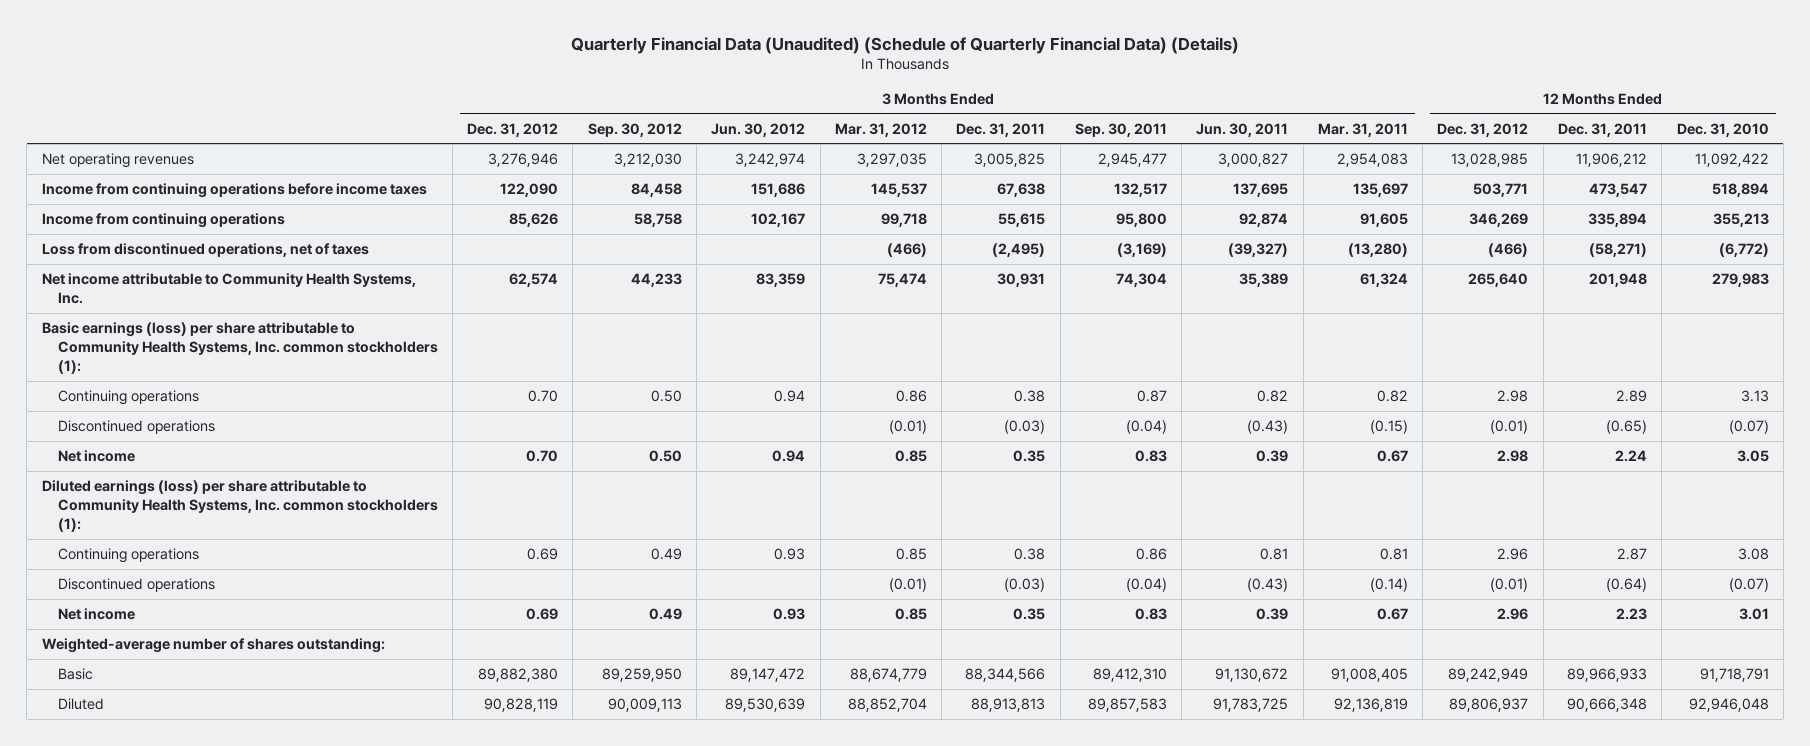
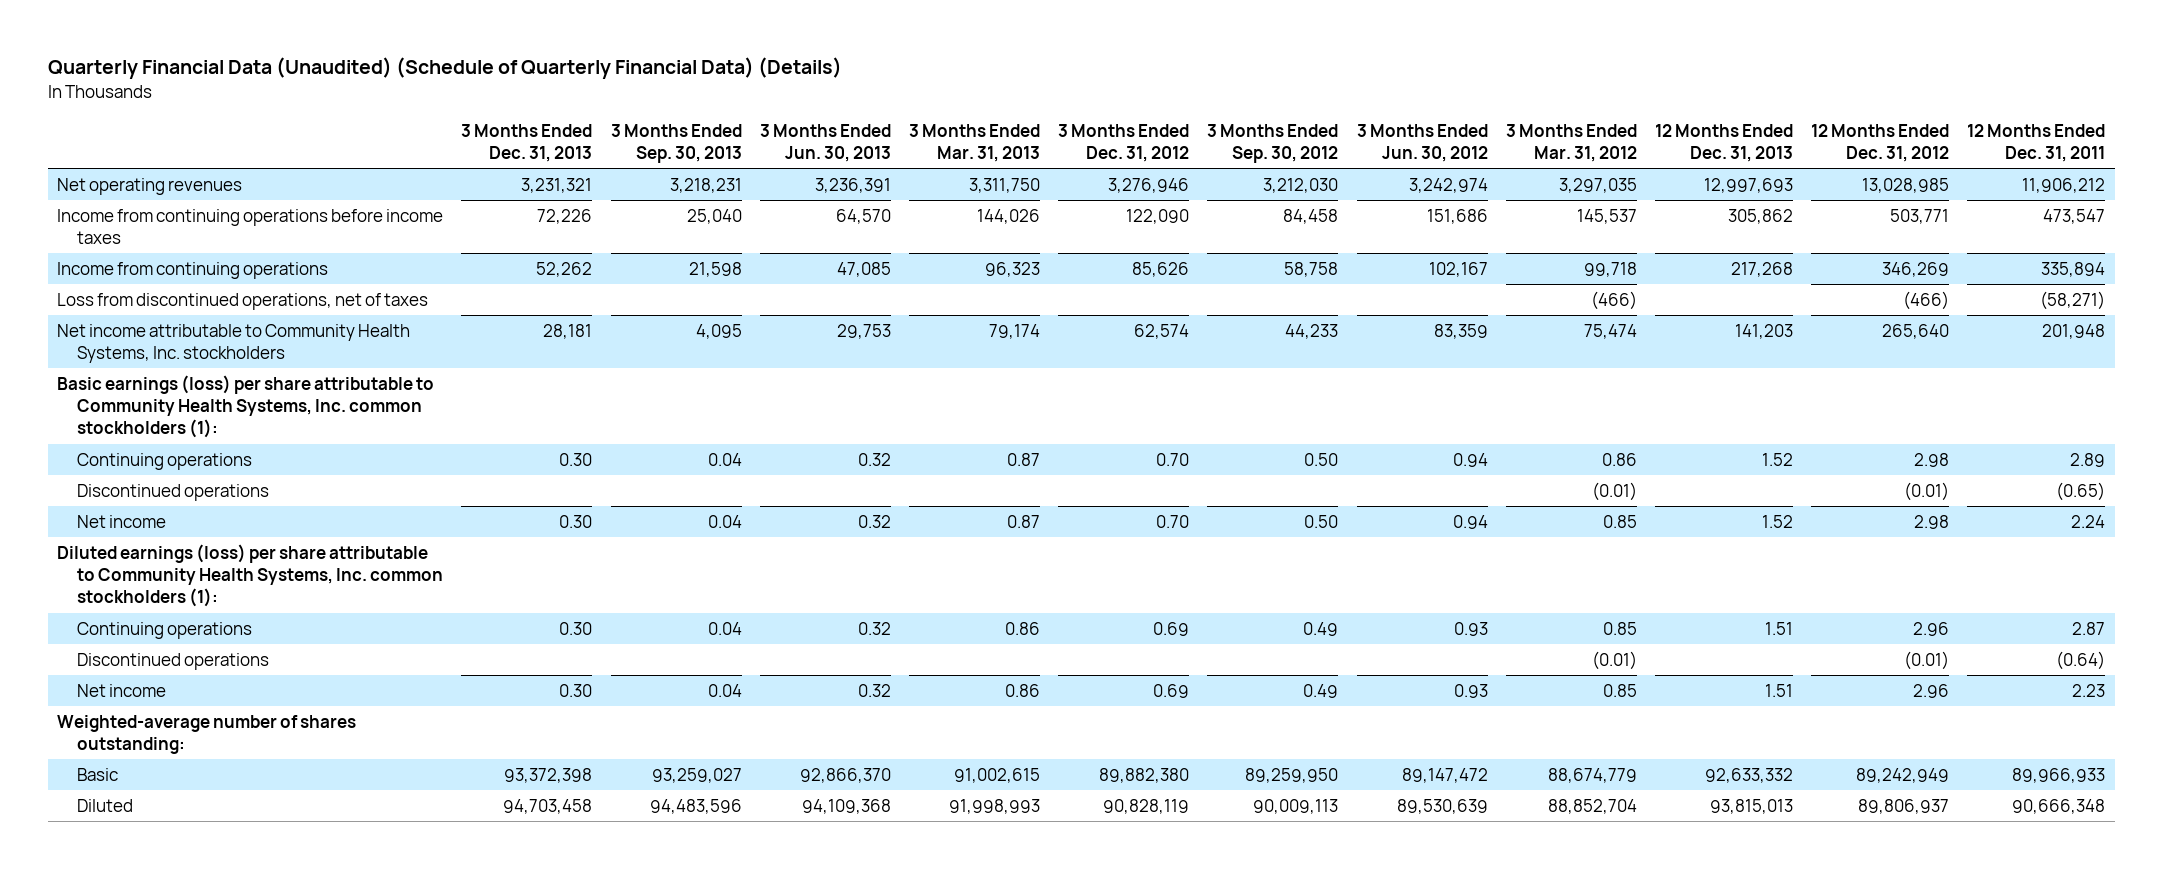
- | 3 Months Ended Dec. 31, 2012 | 3 Months Ended Sep. 30, 2012 | 3 Months Ended Jun. 30, 2012 | 3 Months Ended Mar. 31, 2012 | 3 Months Ended Dec. 31, 2011 | 3 Months Ended Sep. 30, 2011 | 3 Months Ended Jun. 30, 2011 | 3 Months Ended Mar. 31, 2011 | 12 Months Ended Dec. 31, 2012 | 12 Months Ended Dec. 31, 2011 | 12 Months Ended Dec. 31, 2010
+ | 3 Months Ended Dec. 31, 2013 | 3 Months Ended Sep. 30, 2013 | 3 Months Ended Jun. 30, 2013 | 3 Months Ended Mar. 31, 2013 | 3 Months Ended Dec. 31, 2012 | 3 Months Ended Sep. 30, 2012 | 3 Months Ended Jun. 30, 2012 | 3 Months Ended Mar. 31, 2012 | 12 Months Ended Dec. 31, 2013 | 12 Months Ended Dec. 31, 2012 | 12 Months Ended Dec. 31, 2011
- Net income attributable to Community Health Systems, Inc. | 62,574 | 44,233 | 83,359 | 75,474 | 30,931 | 74,304 | 35,389 | 61,324 | 265,640 | 201,948 | 279,983
+ Net income attributable to Community Health Systems, Inc. stockholders | 28,181 | 4,095 | 29,753 | 79,174 | 62,574 | 44,233 | 83,359 | 75,474 | 141,203 | 265,640 | 201,948

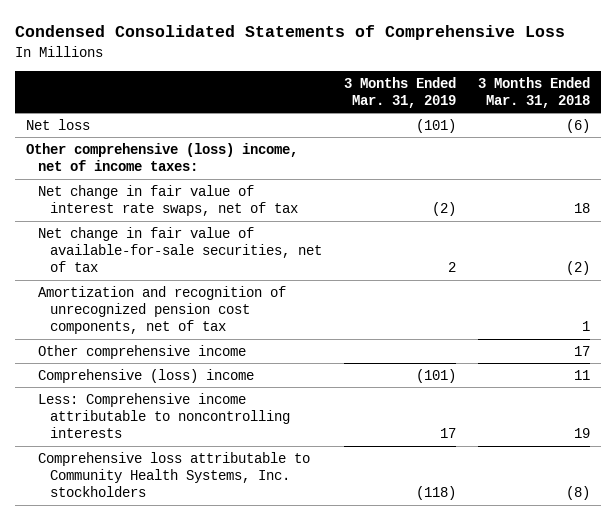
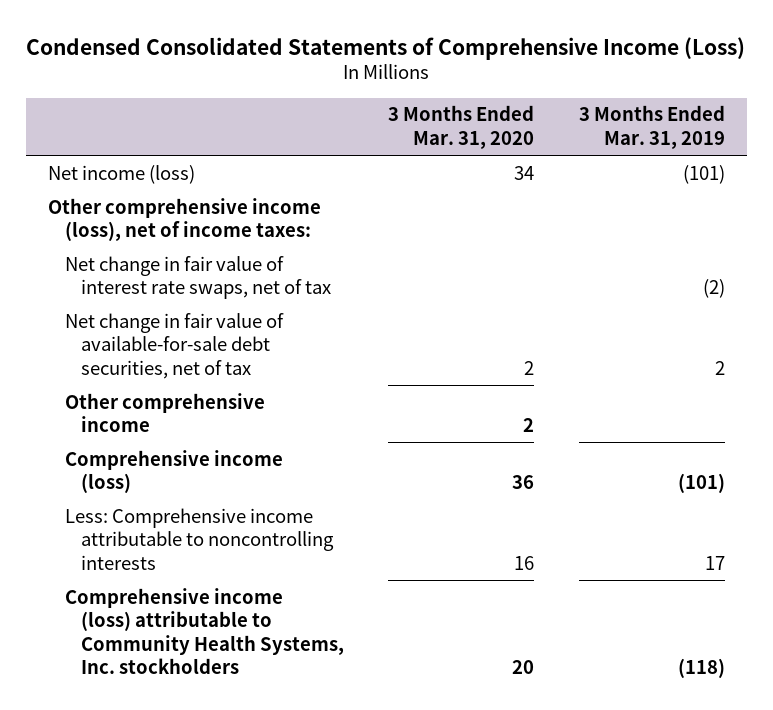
- Condensed Consolidated Statements of Comprehensive Loss
+ Condensed Consolidated Statements of Comprehensive Income (Loss)
- | 3 Months Ended Mar. 31, 2019 | 3 Months Ended Mar. 31, 2018
+ | 3 Months Ended Mar. 31, 2020 | 3 Months Ended Mar. 31, 2019
- Net loss | (101) | (6)
- Other comprehensive (loss) income, net of income taxes:
+ Net income (loss) | 34 | (101)
+ Other comprehensive income (loss), net of income taxes:
- Net change in fair value of available-for-sale securities, net of tax | 2 | (2)
- Amortization and recognition of unrecognized pension cost components, net of tax | | 1
+ Net change in fair value of available-for-sale debt securities, net of tax | 2 | 2
- Comprehensive (loss) income | (101) | 11
+ Comprehensive income (loss) | 36 | (101)
- Comprehensive loss attributable to Community Health Systems, Inc. stockholders | (118) | (8)
+ Comprehensive income (loss) attributable to Community Health Systems, Inc. stockholders | 20 | (118)

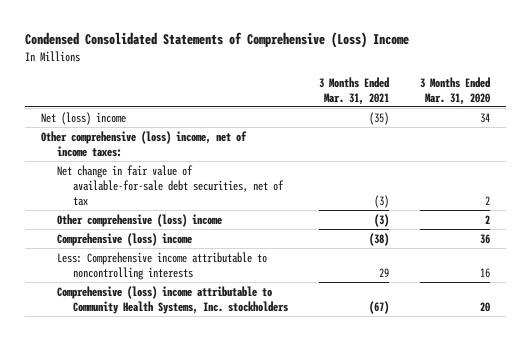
- Condensed Consolidated Statements of Comprehensive Income (Loss)
+ Condensed Consolidated Statements of Comprehensive (Loss) Income
- | 3 Months Ended Mar. 31, 2020 | 3 Months Ended Mar. 31, 2019
+ | 3 Months Ended Mar. 31, 2021 | 3 Months Ended Mar. 31, 2020
- Net income (loss) | 34 | (101)
- Other comprehensive income (loss), net of income taxes:
- Net change in fair value of interest rate swaps, net of tax | | (2)
+ Net (loss) income | (35) | 34
+ Other comprehensive (loss) income, net of income taxes:
- Other comprehensive income | 2 |
- Comprehensive income (loss) | 36 | (101)
+ Other comprehensive (loss) income | (3) | 2
+ Comprehensive (loss) income | (38) | 36
- Comprehensive income (loss) attributable to Community Health Systems, Inc. stockholders | 20 | (118)
+ Comprehensive (loss) income attributable to Community Health Systems, Inc. stockholders | (67) | 20

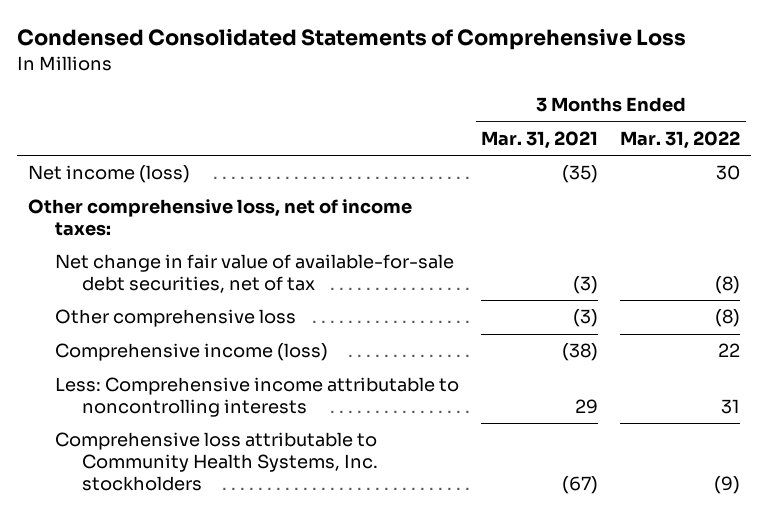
- Condensed Consolidated Statements of Comprehensive (Loss) Income
+ Condensed Consolidated Statements of Comprehensive Loss
- | 3 Months Ended Mar. 31, 2021 | 3 Months Ended Mar. 31, 2020
+ | 3 Months Ended Mar. 31, 2021 | 3 Months Ended Mar. 31, 2022
- Net (loss) income | (35) | 34
- Other comprehensive (loss) income, net of income taxes:
+ Net income (loss) | (35) | 30
+ Other comprehensive loss, net of income taxes:
- Other comprehensive (loss) income | (3) | 2
- Comprehensive (loss) income | (38) | 36
+ Other comprehensive loss | (3) | (8)
+ Comprehensive income (loss) | (38) | 22
- Comprehensive (loss) income attributable to Community Health Systems, Inc. stockholders | (67) | 20
+ Comprehensive loss attributable to Community Health Systems, Inc. stockholders | (67) | (9)

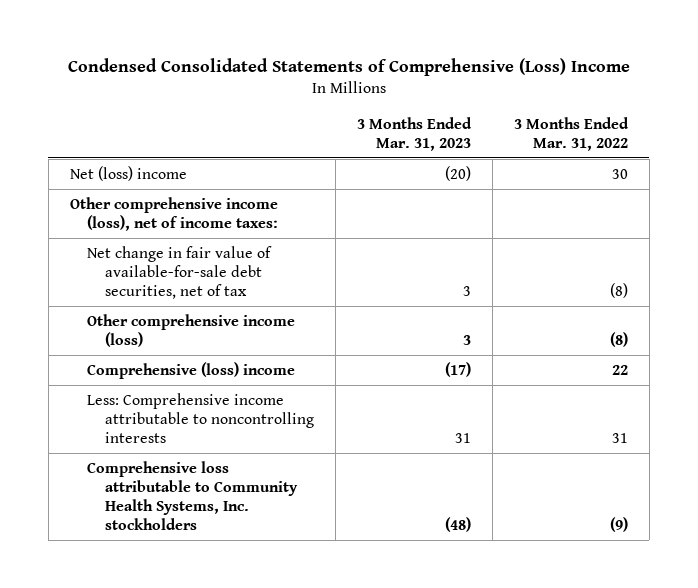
- Condensed Consolidated Statements of Comprehensive Loss
+ Condensed Consolidated Statements of Comprehensive (Loss) Income
- | 3 Months Ended Mar. 31, 2021 | 3 Months Ended Mar. 31, 2022
+ | 3 Months Ended Mar. 31, 2023 | 3 Months Ended Mar. 31, 2022
- Net income (loss) | (35) | 30
- Other comprehensive loss, net of income taxes:
+ Net (loss) income | (20) | 30
+ Other comprehensive income (loss), net of income taxes:
- Other comprehensive loss | (3) | (8)
- Comprehensive income (loss) | (38) | 22
+ Other comprehensive income (loss) | 3 | (8)
+ Comprehensive (loss) income | (17) | 22

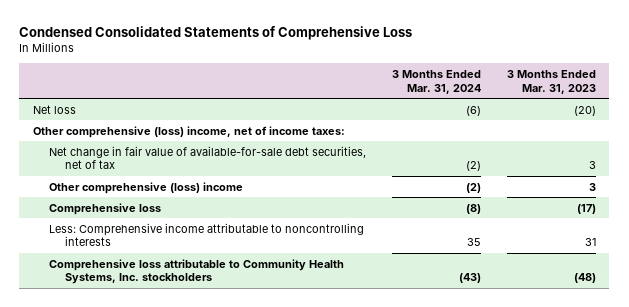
- Condensed Consolidated Statements of Comprehensive (Loss) Income
+ Condensed Consolidated Statements of Comprehensive Loss
- | 3 Months Ended Mar. 31, 2023 | 3 Months Ended Mar. 31, 2022
+ | 3 Months Ended Mar. 31, 2024 | 3 Months Ended Mar. 31, 2023
- Net (loss) income | (20) | 30
- Other comprehensive income (loss), net of income taxes:
+ Net loss | (6) | (20)
+ Other comprehensive (loss) income, net of income taxes:
- Other comprehensive income (loss) | 3 | (8)
- Comprehensive (loss) income | (17) | 22
+ Other comprehensive (loss) income | (2) | 3
+ Comprehensive loss | (8) | (17)

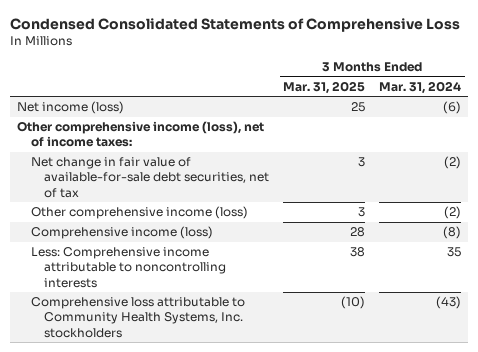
- | 3 Months Ended Mar. 31, 2024 | 3 Months Ended Mar. 31, 2023
+ | 3 Months Ended Mar. 31, 2025 | 3 Months Ended Mar. 31, 2024
- Net loss | (6) | (20)
- Other comprehensive (loss) income, net of income taxes:
+ Net income (loss) | 25 | (6)
+ Other comprehensive income (loss), net of income taxes:
- Other comprehensive (loss) income | (2) | 3
- Comprehensive loss | (8) | (17)
+ Other comprehensive income (loss) | 3 | (2)
+ Comprehensive income (loss) | 28 | (8)

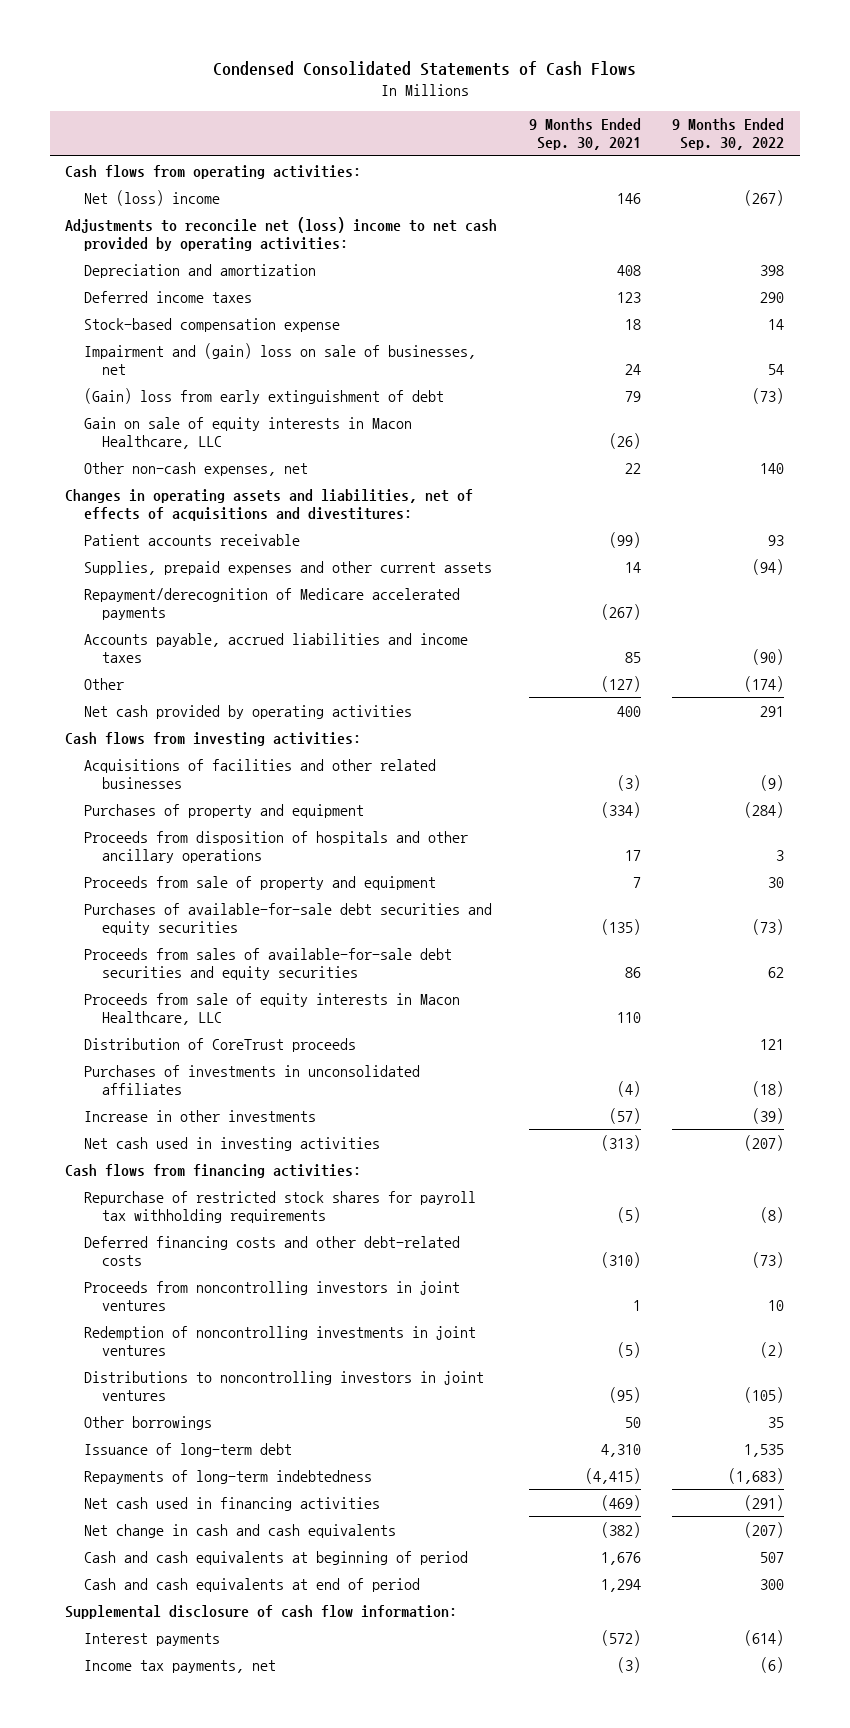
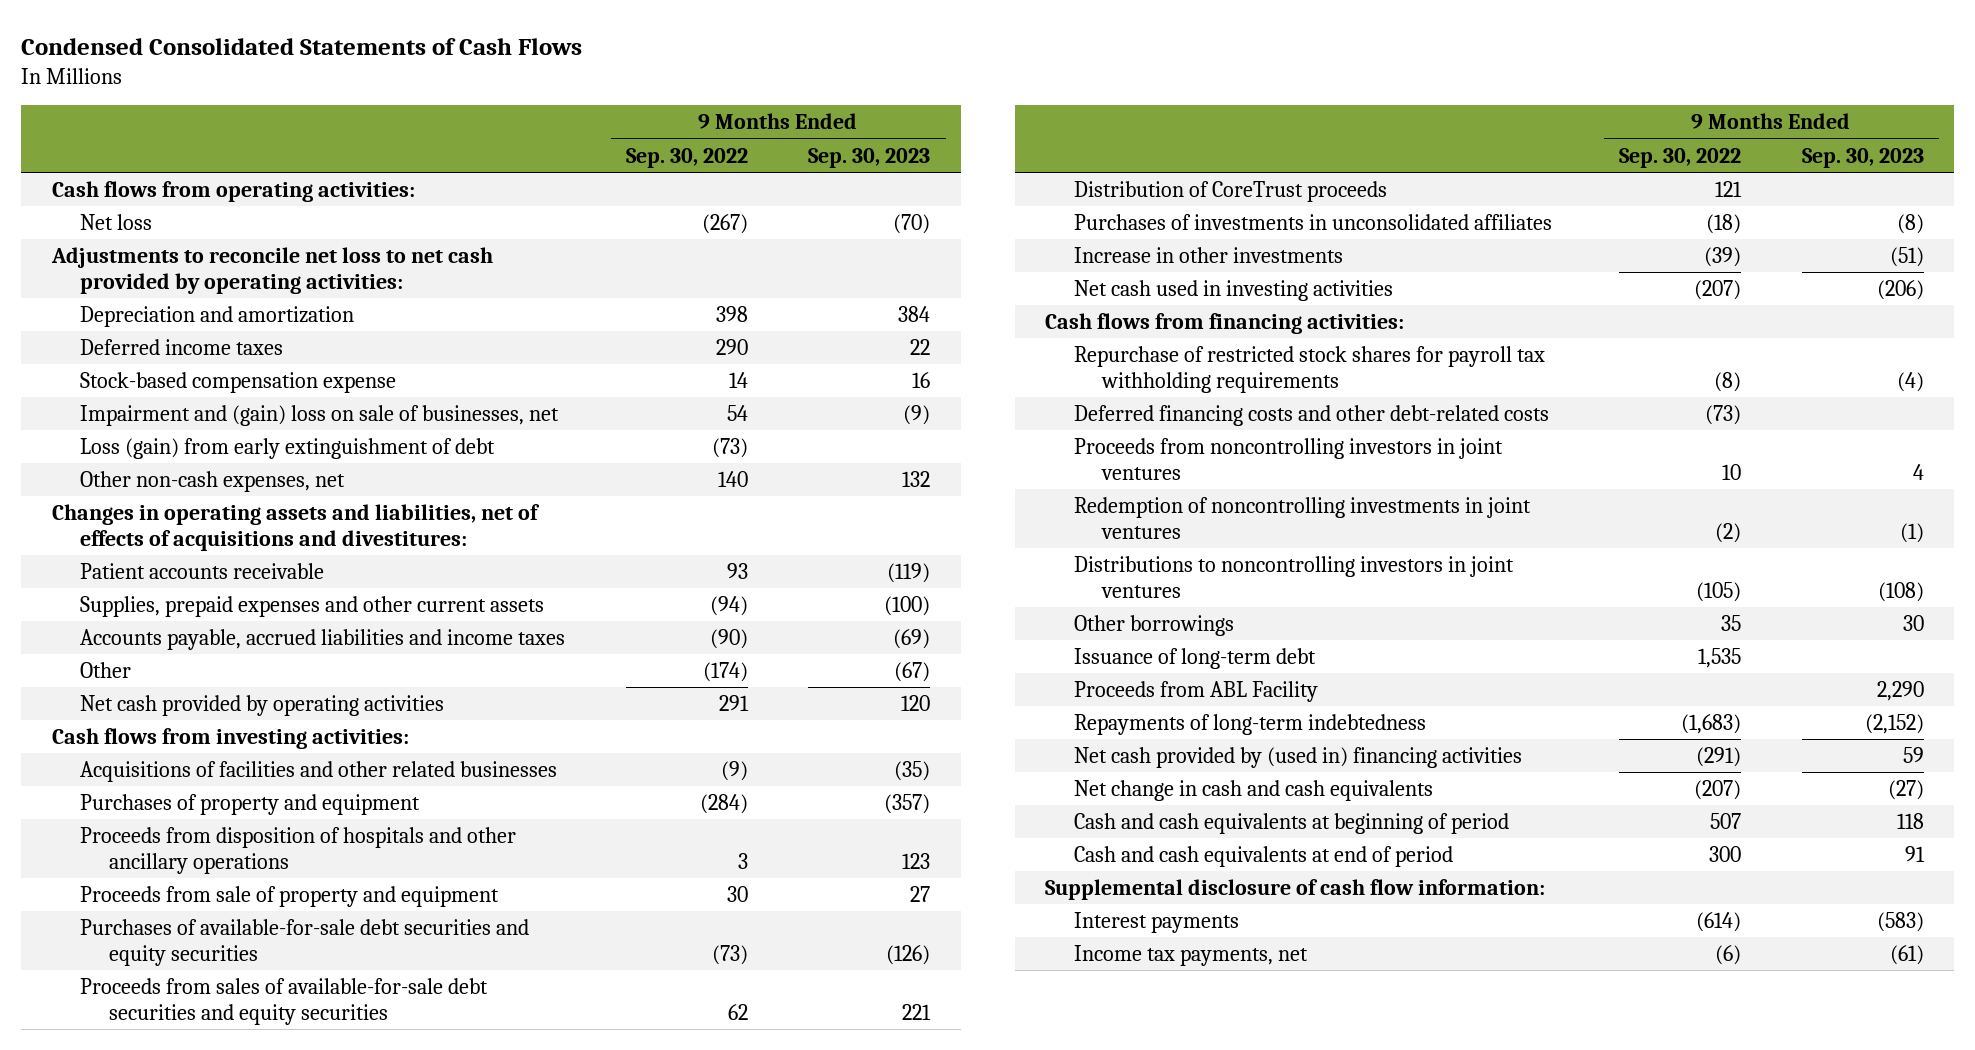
- | 9 Months Ended Sep. 30, 2021 | 9 Months Ended Sep. 30, 2022
+ | 9 Months Ended Sep. 30, 2022 | 9 Months Ended Sep. 30, 2023
- Net (loss) income | 146 | (267)
- Adjustments to reconcile net (loss) income to net cash provided by operating activities:
+ Net loss | (267) | (70)
+ Adjustments to reconcile net loss to net cash provided by operating activities:
- (Gain) loss from early extinguishment of debt | 79 | (73)
- Gain on sale of equity interests in Macon Healthcare, LLC | (26) |
+ Loss (gain) from early extinguishment of debt | (73) |
- Repayment/derecognition of Medicare accelerated payments | (267) |
- Proceeds from sale of equity interests in Macon Healthcare, LLC | 110 |
+ Proceeds from ABL Facility | | 2,290
- Net cash used in financing activities | (469) | (291)
+ Net cash provided by (used in) financing activities | (291) | 59

